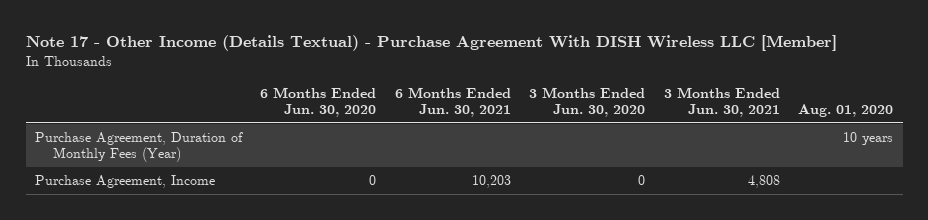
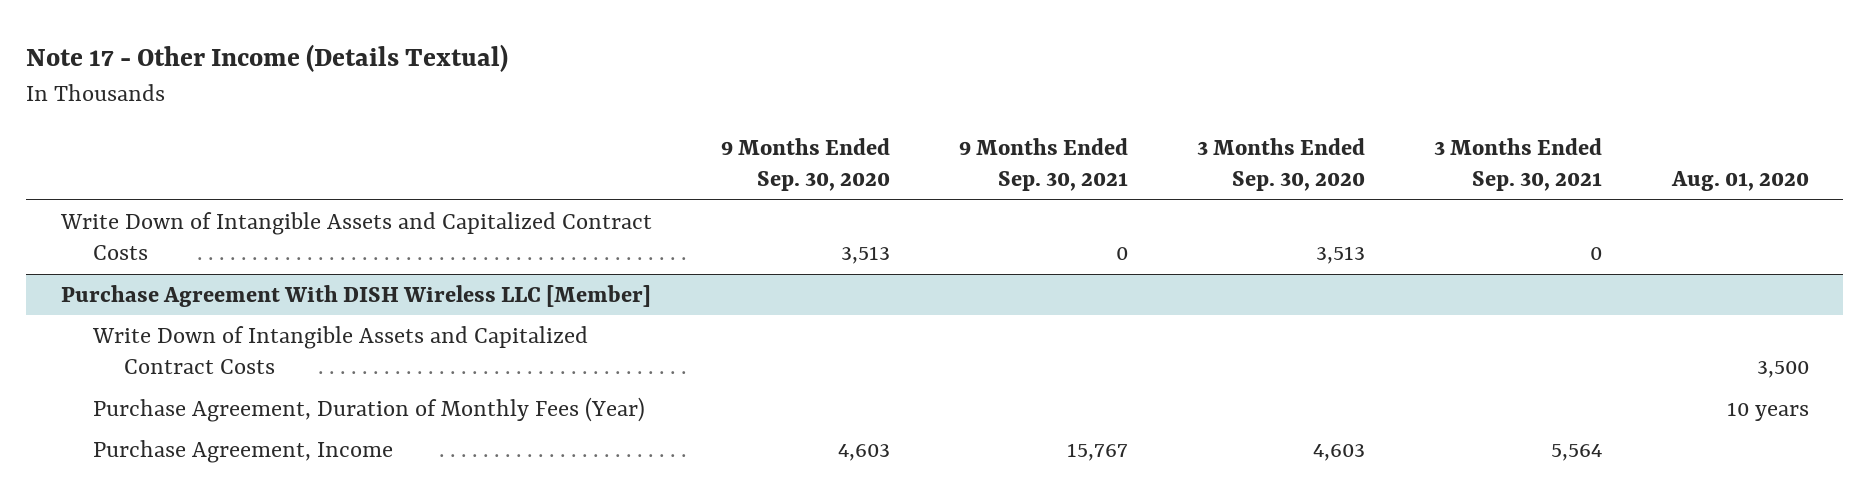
- Note 17 - Other Income (Details Textual) - Purchase Agreement With DISH Wireless LLC [Member]
+ Note 17 - Other Income (Details Textual)
- | 6 Months Ended Jun. 30, 2020 | 6 Months Ended Jun. 30, 2021 | 3 Months Ended Jun. 30, 2020 | 3 Months Ended Jun. 30, 2021 | Aug. 01, 2020
+ | 9 Months Ended Sep. 30, 2020 | 9 Months Ended Sep. 30, 2021 | 3 Months Ended Sep. 30, 2020 | 3 Months Ended Sep. 30, 2021 | Aug. 01, 2020
- Purchase Agreement, Duration of Monthly Fees (Year) | | | | | 10 years
- Purchase Agreement, Income | 0 | 10,203 | 0 | 4,808 |
+ Write Down of Intangible Assets and Capitalized Contract Costs | 3,513 | 0 | 3,513 | 0 |
+ Purchase Agreement With DISH Wireless LLC [Member]
+ Write Down of Intangible Assets and Capitalized Contract Costs | | | | | 3,500
+ Purchase Agreement, Duration of Monthly Fees (Year) | | | | | 10 years
+ Purchase Agreement, Income | 4,603 | 15,767 | 4,603 | 5,564 |

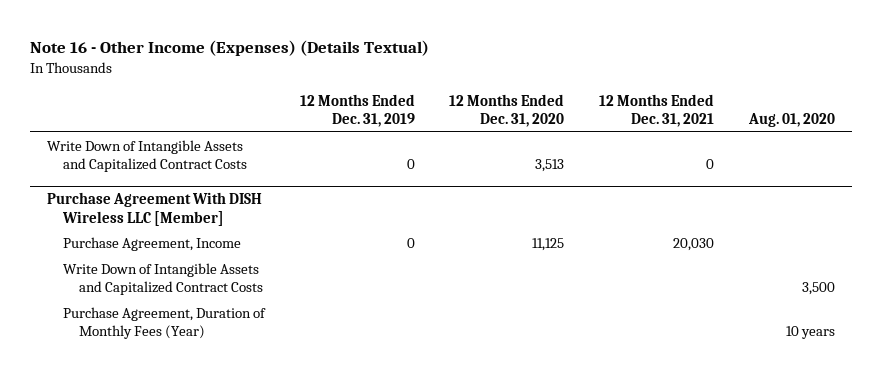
- Note 17 - Other Income (Details Textual)
+ Note 16 - Other Income (Expenses) (Details Textual)
- | 9 Months Ended Sep. 30, 2020 | 9 Months Ended Sep. 30, 2021 | 3 Months Ended Sep. 30, 2020 | 3 Months Ended Sep. 30, 2021 | Aug. 01, 2020
+ | 12 Months Ended Dec. 31, 2019 | 12 Months Ended Dec. 31, 2020 | 12 Months Ended Dec. 31, 2021 | Aug. 01, 2020
@ Purchase Agreement With DISH Wireless LLC [Member]
moved up: Purchase Agreement, Income | 0 | 11,125 | 20,030 |

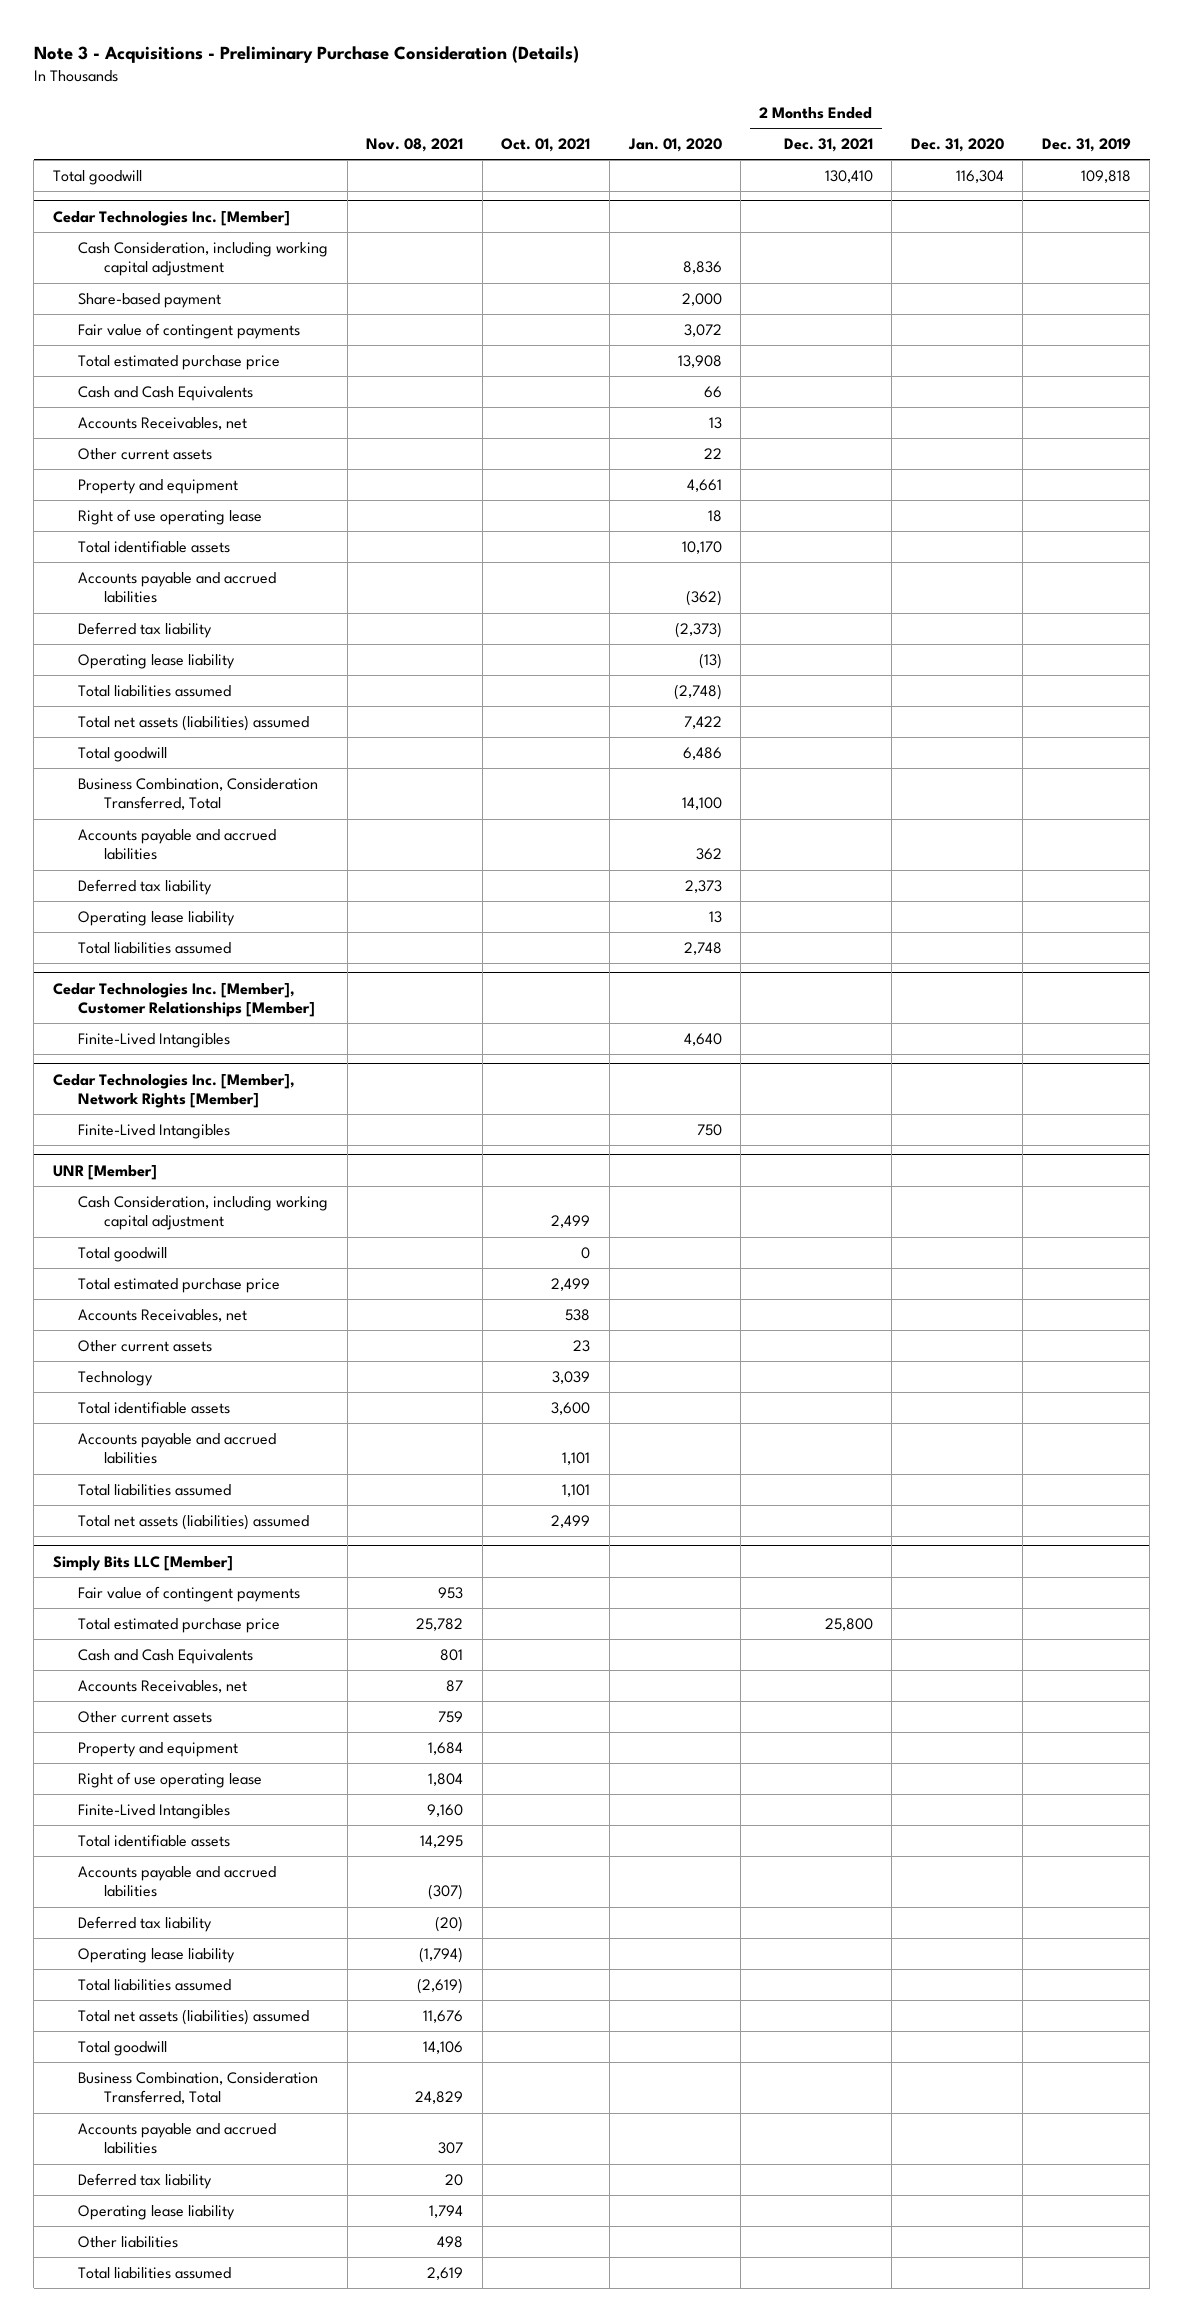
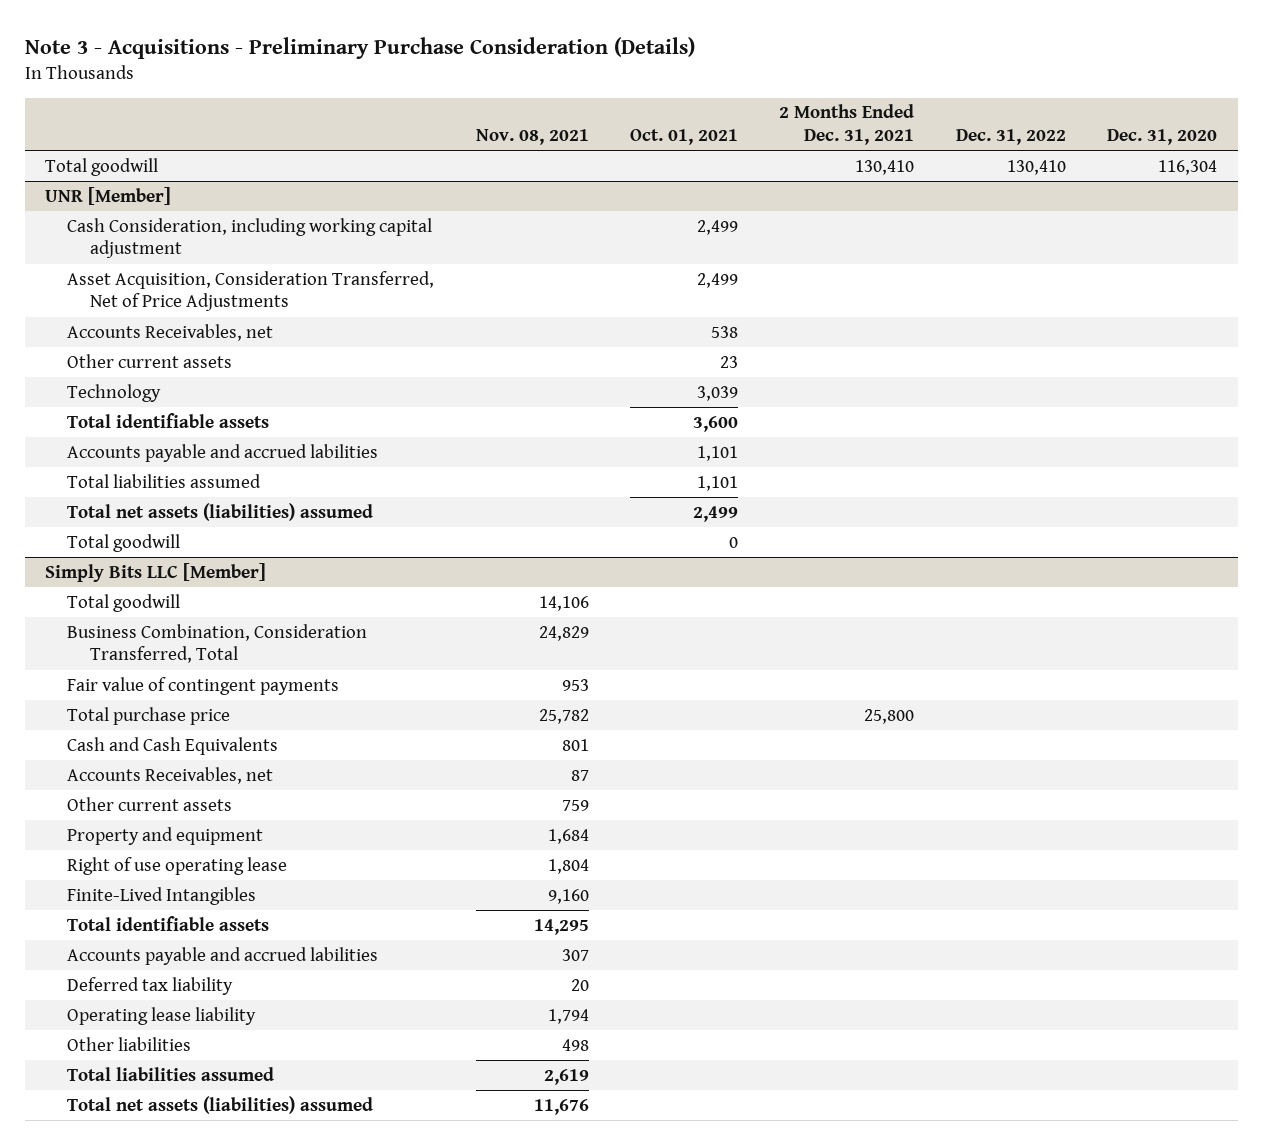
- | Nov. 08, 2021 | Oct. 01, 2021 | Jan. 01, 2020 | 2 Months Ended Dec. 31, 2021 | Dec. 31, 2020 | Dec. 31, 2019
+ | Nov. 08, 2021 | Oct. 01, 2021 | 2 Months Ended Dec. 31, 2021 | Dec. 31, 2022 | Dec. 31, 2020
- Cedar Technologies Inc. [Member]
- Cash Consideration, including working capital adjustment | | | 8,836 | | |
- Share-based payment | | | 2,000 | | |
- Fair value of contingent payments | | | 3,072 | | |
- Total estimated purchase price | | | 13,908 | | |
- Cash and Cash Equivalents | | | 66 | | |
- Accounts Receivables, net | | | 13 | | |
- Other current assets | | | 22 | | |
- Property and equipment | | | 4,661 | | |
- Right of use operating lease | | | 18 | | |
- Total identifiable assets | | | 10,170 | | |
- Accounts payable and accrued labilities | | | (362) | | |
- Deferred tax liability | | | (2,373) | | |
- Operating lease liability | | | (13) | | |
- Total liabilities assumed | | | (2,748) | | |
- Total net assets (liabilities) assumed | | | 7,422 | | |
- Total goodwill | | | 6,486 | | |
- Business Combination, Consideration Transferred, Total | | | 14,100 | | |
- Accounts payable and accrued labilities | | | 362 | | |
- Deferred tax liability | | | 2,373 | | |
- Operating lease liability | | | 13 | | |
- Total liabilities assumed | | | 2,748 | | |
- Cedar Technologies Inc. [Member], Customer Relationships [Member]
- Finite-Lived Intangibles | | | 4,640 | | |
- Cedar Technologies Inc. [Member], Network Rights [Member]
- Finite-Lived Intangibles | | | 750 | | |
@ UNR [Member]
- Total estimated purchase price | | 2,499 | | | |
+ Asset Acquisition, Consideration Transferred, Net of Price Adjustments | | 2,499 | | |
moved down: Total goodwill | | 0 | | |
@ Simply Bits LLC [Member]
moved up: Total goodwill | 14,106 | | | |
moved up: Business Combination, Consideration Transferred, Total | 24,829 | | | |
- Total estimated purchase price | 25,782 | | | 25,800 | |
+ Total purchase price | 25,782 | | 25,800 | |
- Accounts payable and accrued labilities | (307) | | | | |
- Deferred tax liability | (20) | | | | |
- Operating lease liability | (1,794) | | | | |
- Total liabilities assumed | (2,619) | | | | |
moved down: Total net assets (liabilities) assumed | 11,676 | | | |

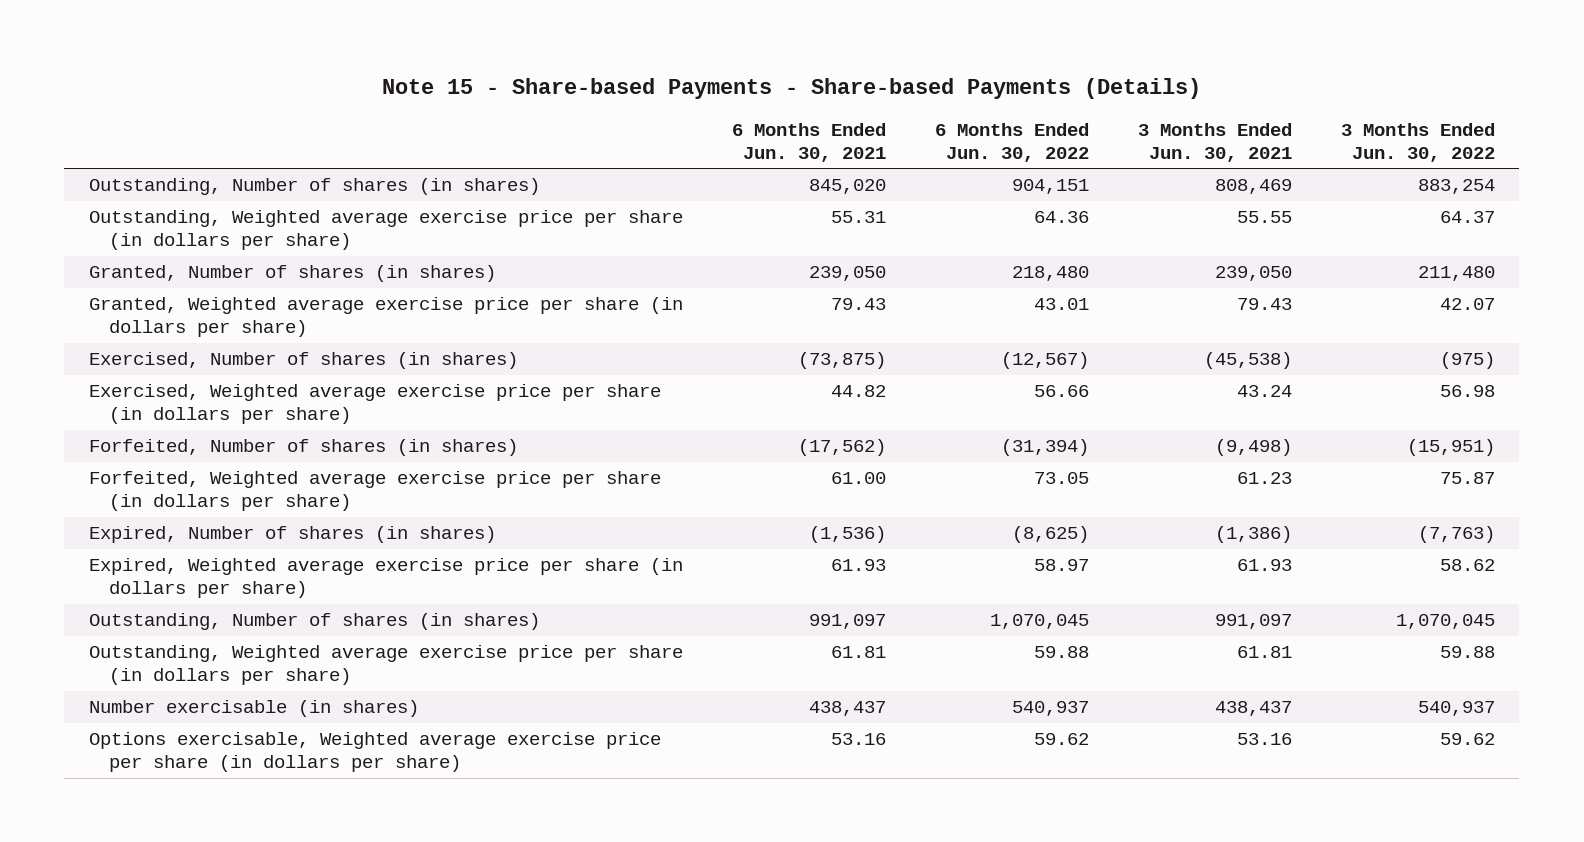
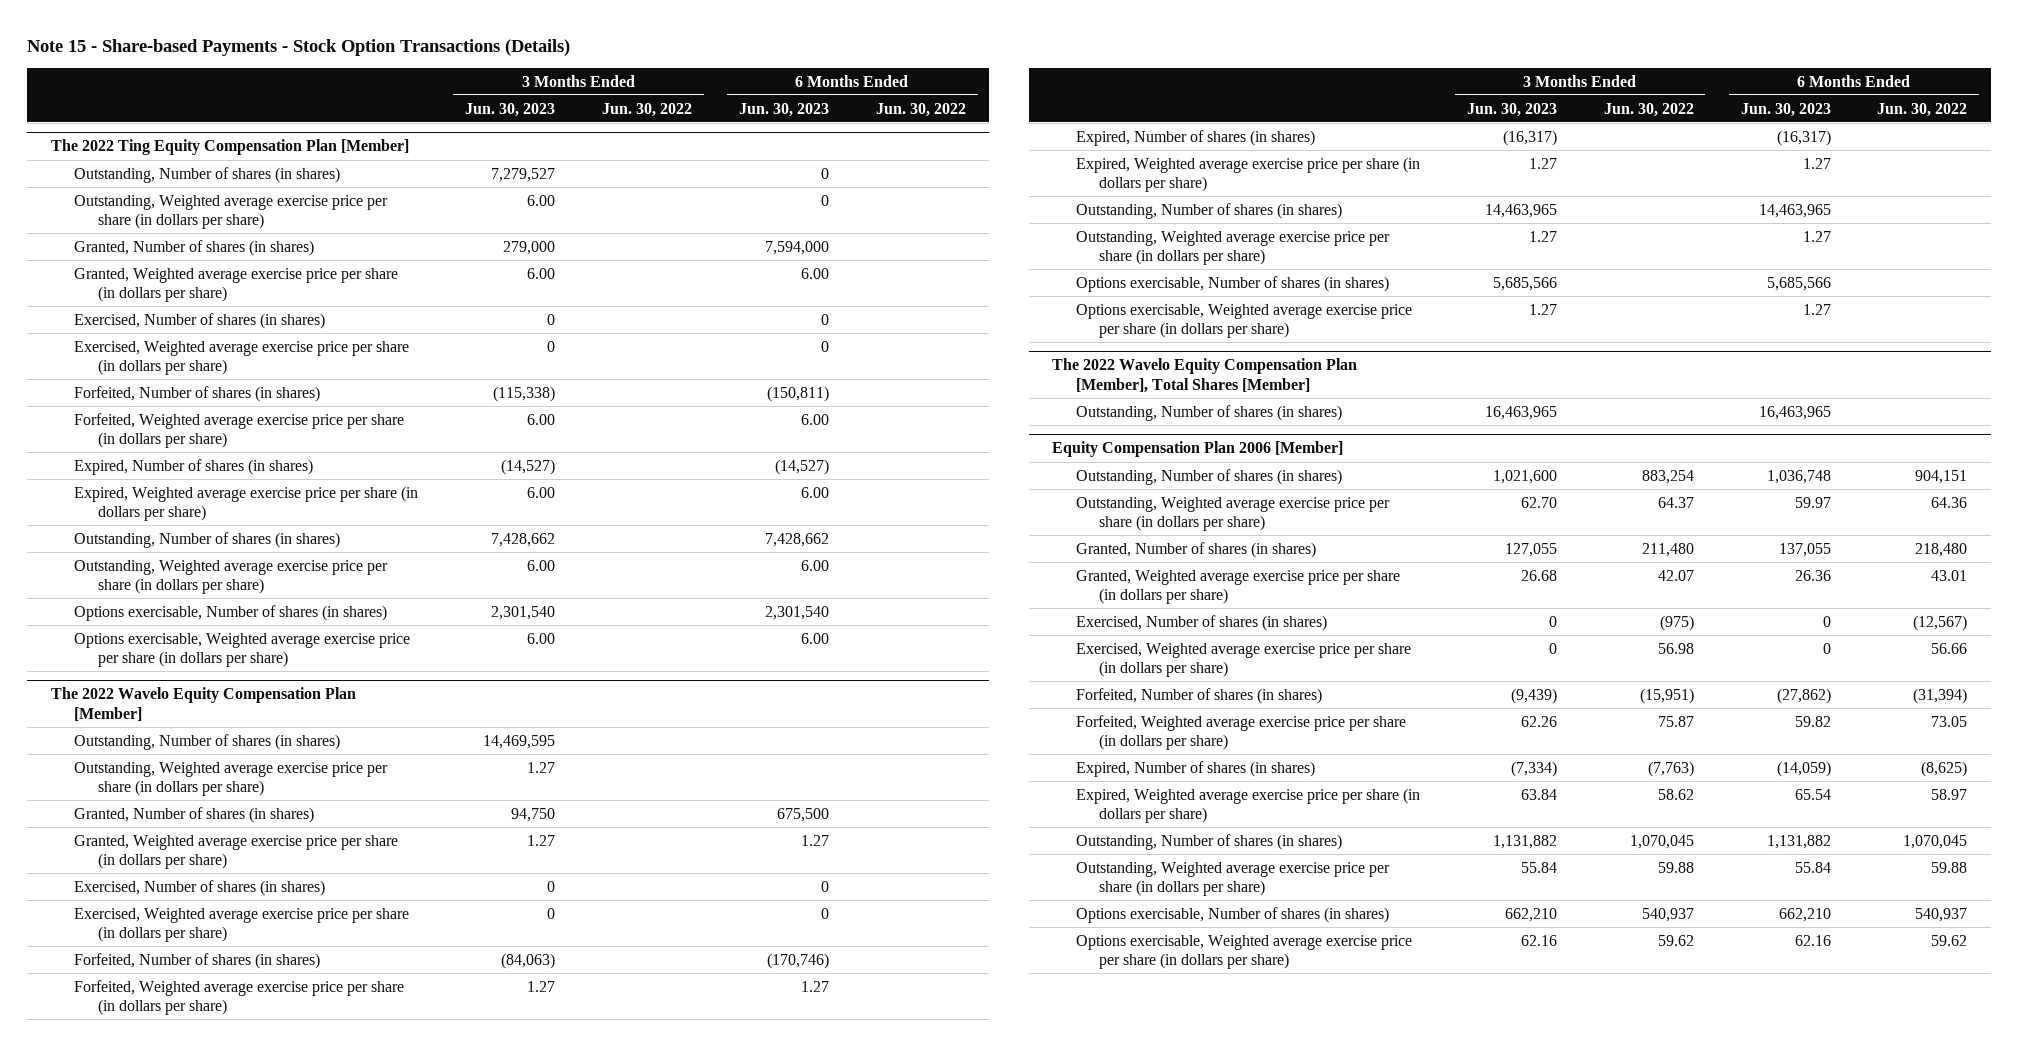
- Note 15 - Share-based Payments - Share-based Payments (Details)
+ Note 15 - Share-based Payments - Stock Option Transactions (Details)
- | 6 Months Ended Jun. 30, 2021 | 6 Months Ended Jun. 30, 2022 | 3 Months Ended Jun. 30, 2021 | 3 Months Ended Jun. 30, 2022
+ | 3 Months Ended Jun. 30, 2023 | 3 Months Ended Jun. 30, 2022 | 6 Months Ended Jun. 30, 2023 | 6 Months Ended Jun. 30, 2022
+ The 2022 Ting Equity Compensation Plan [Member]
+ Outstanding, Number of shares (in shares) | 7,279,527 | | 0 |
+ Outstanding, Weighted average exercise price per share (in dollars per share) | 6.00 | | 0 |
+ Granted, Number of shares (in shares) | 279,000 | | 7,594,000 |
+ Granted, Weighted average exercise price per share (in dollars per share) | 6.00 | | 6.00 |
+ Exercised, Number of shares (in shares) | 0 | | 0 |
+ Exercised, Weighted average exercise price per share (in dollars per share) | 0 | | 0 |
+ Forfeited, Number of shares (in shares) | (115,338) | | (150,811) |
+ Forfeited, Weighted average exercise price per share (in dollars per share) | 6.00 | | 6.00 |
+ Expired, Number of shares (in shares) | (14,527) | | (14,527) |
+ Expired, Weighted average exercise price per share (in dollars per share) | 6.00 | | 6.00 |
+ Outstanding, Number of shares (in shares) | 7,428,662 | | 7,428,662 |
+ Outstanding, Weighted average exercise price per share (in dollars per share) | 6.00 | | 6.00 |
+ Options exercisable, Number of shares (in shares) | 2,301,540 | | 2,301,540 |
+ Options exercisable, Weighted average exercise price per share (in dollars per share) | 6.00 | | 6.00 |
+ The 2022 Wavelo Equity Compensation Plan [Member]
+ Outstanding, Number of shares (in shares) | 14,469,595 | | |
+ Outstanding, Weighted average exercise price per share (in dollars per share) | 1.27 | | |
+ Granted, Number of shares (in shares) | 94,750 | | 675,500 |
+ Granted, Weighted average exercise price per share (in dollars per share) | 1.27 | | 1.27 |
+ Exercised, Number of shares (in shares) | 0 | | 0 |
+ Exercised, Weighted average exercise price per share (in dollars per share) | 0 | | 0 |
+ Forfeited, Number of shares (in shares) | (84,063) | | (170,746) |
+ Forfeited, Weighted average exercise price per share (in dollars per share) | 1.27 | | 1.27 |
+ Expired, Number of shares (in shares) | (16,317) | | (16,317) |
+ Expired, Weighted average exercise price per share (in dollars per share) | 1.27 | | 1.27 |
+ Outstanding, Number of shares (in shares) | 14,463,965 | | 14,463,965 |
+ Outstanding, Weighted average exercise price per share (in dollars per share) | 1.27 | | 1.27 |
+ Options exercisable, Number of shares (in shares) | 5,685,566 | | 5,685,566 |
+ Options exercisable, Weighted average exercise price per share (in dollars per share) | 1.27 | | 1.27 |
+ The 2022 Wavelo Equity Compensation Plan [Member], Total Shares [Member]
+ Outstanding, Number of shares (in shares) | 16,463,965 | | 16,463,965 |
+ Equity Compensation Plan 2006 [Member]
- Number exercisable (in shares) | 438,437 | 540,937 | 438,437 | 540,937
+ Options exercisable, Number of shares (in shares) | 662,210 | 540,937 | 662,210 | 540,937

